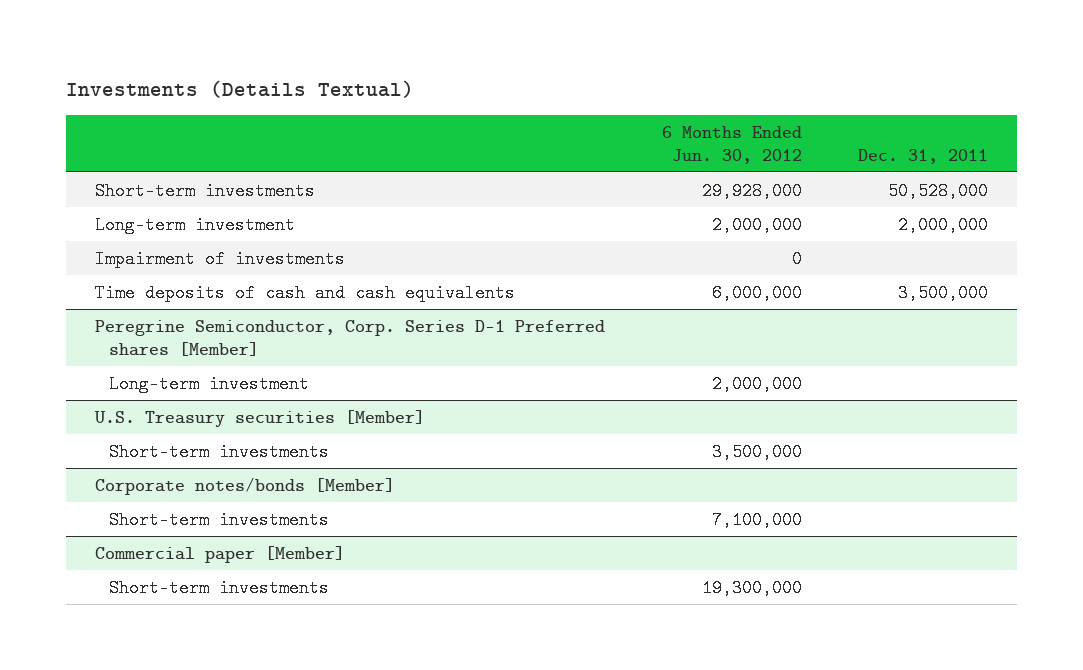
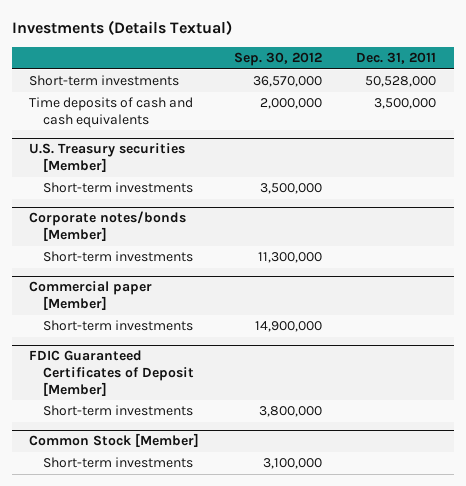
- | 6 Months Ended Jun. 30, 2012 | Dec. 31, 2011
+ | Sep. 30, 2012 | Dec. 31, 2011
- Long-term investment | 2,000,000 | 2,000,000
- Impairment of investments | 0 |
- Peregrine Semiconductor, Corp. Series D-1 Preferred shares [Member]
- Long-term investment | 2,000,000 |
+ FDIC Guaranteed Certificates of Deposit [Member]
+ Short-term investments | 3,800,000 |
+ Common Stock [Member]
+ Short-term investments | 3,100,000 |

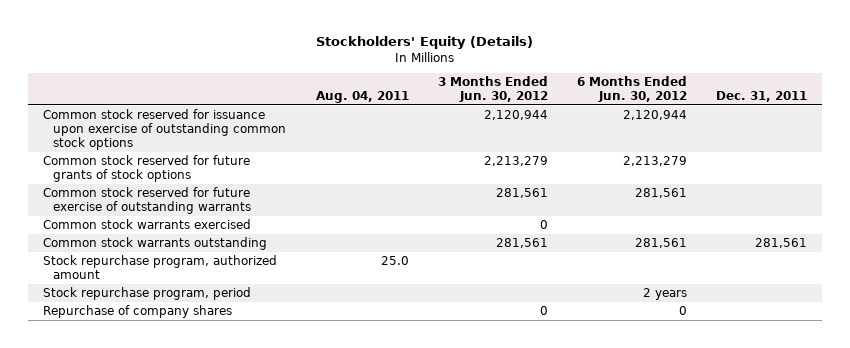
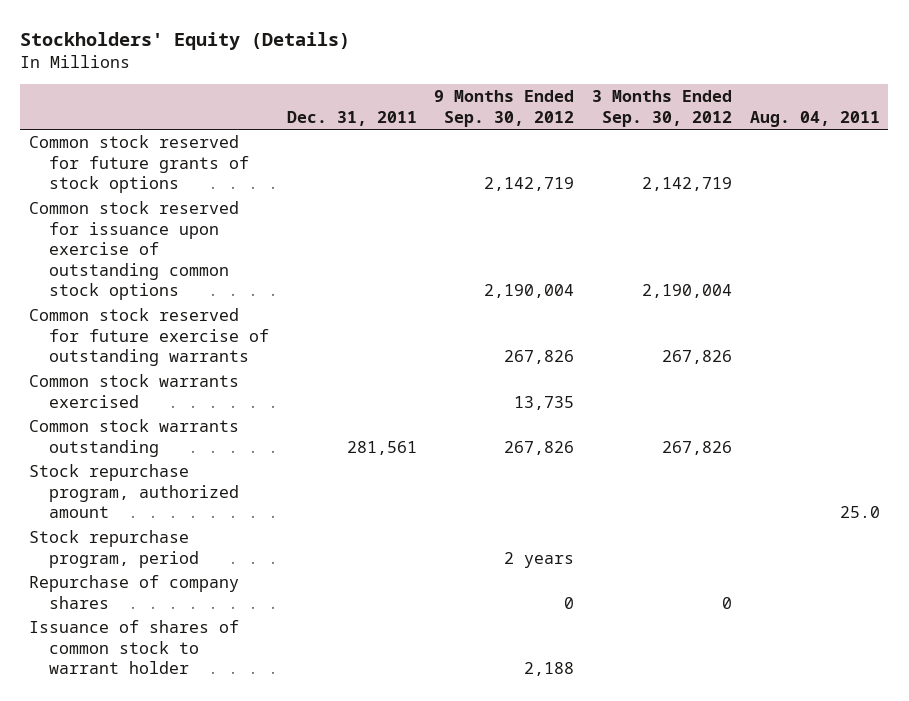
- | Aug. 04, 2011 | 3 Months Ended Jun. 30, 2012 | 6 Months Ended Jun. 30, 2012 | Dec. 31, 2011
+ | Dec. 31, 2011 | 9 Months Ended Sep. 30, 2012 | 3 Months Ended Sep. 30, 2012 | Aug. 04, 2011
moved down: Common stock reserved for issuance upon exercise of outstanding common stock options | | 2,190,004 | 2,190,004 |
+ Issuance of shares of common stock to warrant holder | | 2,188 | |

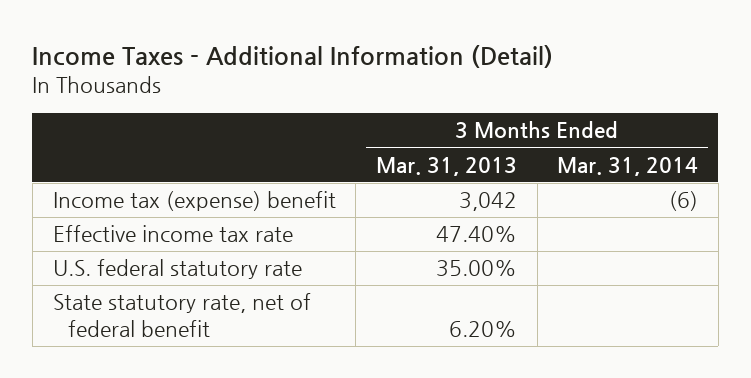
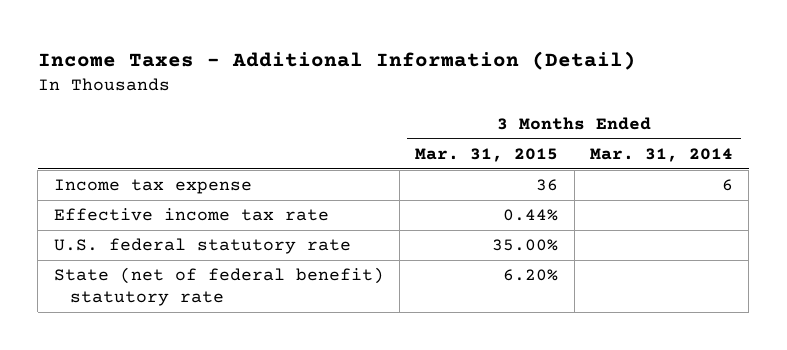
- | 3 Months Ended Mar. 31, 2013 | 3 Months Ended Mar. 31, 2014
+ | 3 Months Ended Mar. 31, 2015 | 3 Months Ended Mar. 31, 2014
- Income tax (expense) benefit | 3,042 | (6)
+ Income tax expense | 36 | 6
- State statutory rate, net of federal benefit | 6.20% |
+ State (net of federal benefit) statutory rate | 6.20% |

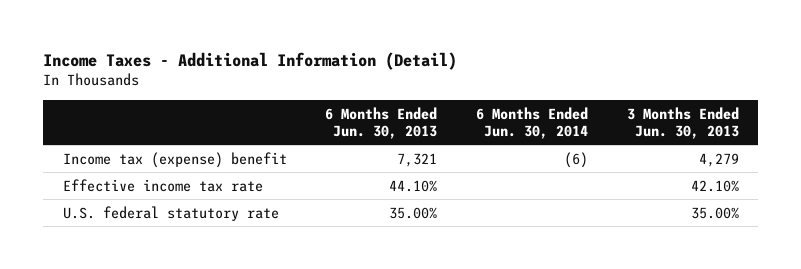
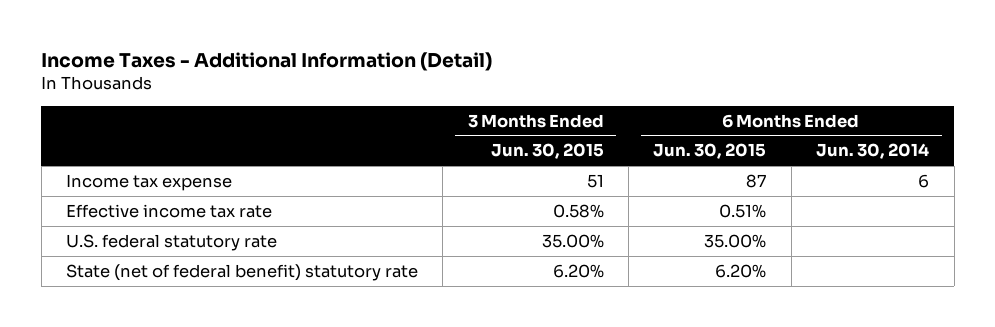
- | 6 Months Ended Jun. 30, 2013 | 6 Months Ended Jun. 30, 2014 | 3 Months Ended Jun. 30, 2013
+ | 3 Months Ended Jun. 30, 2015 | 6 Months Ended Jun. 30, 2015 | 6 Months Ended Jun. 30, 2014
- Income tax (expense) benefit | 7,321 | (6) | 4,279
+ Income tax expense | 51 | 87 | 6
+ State (net of federal benefit) statutory rate | 6.20% | 6.20% |

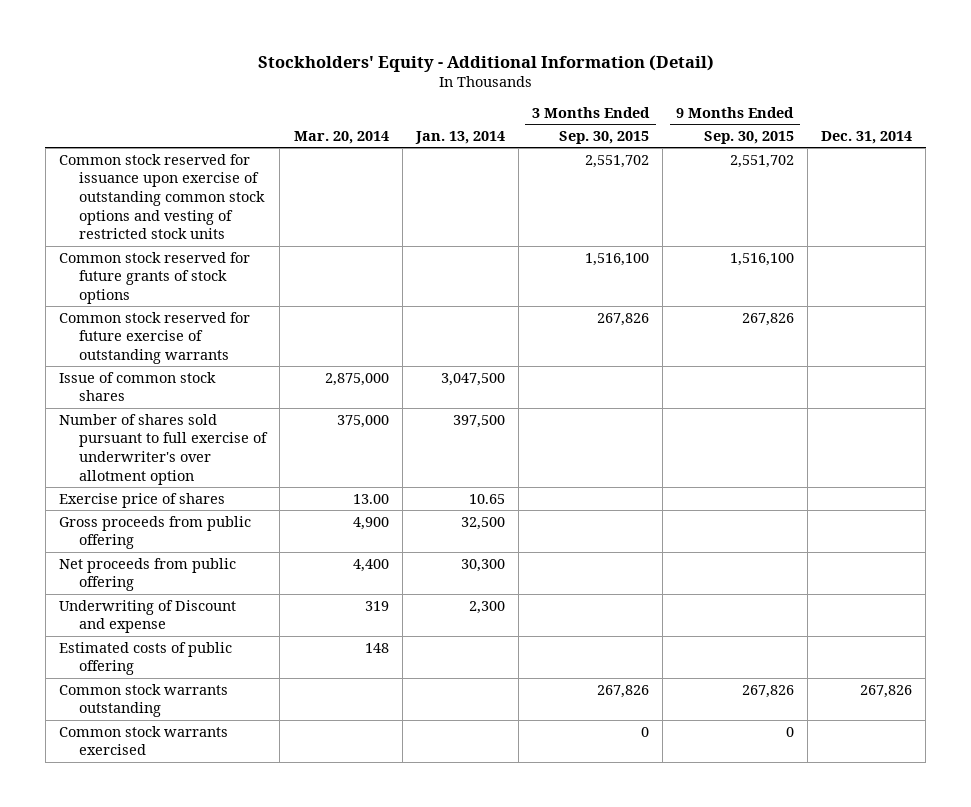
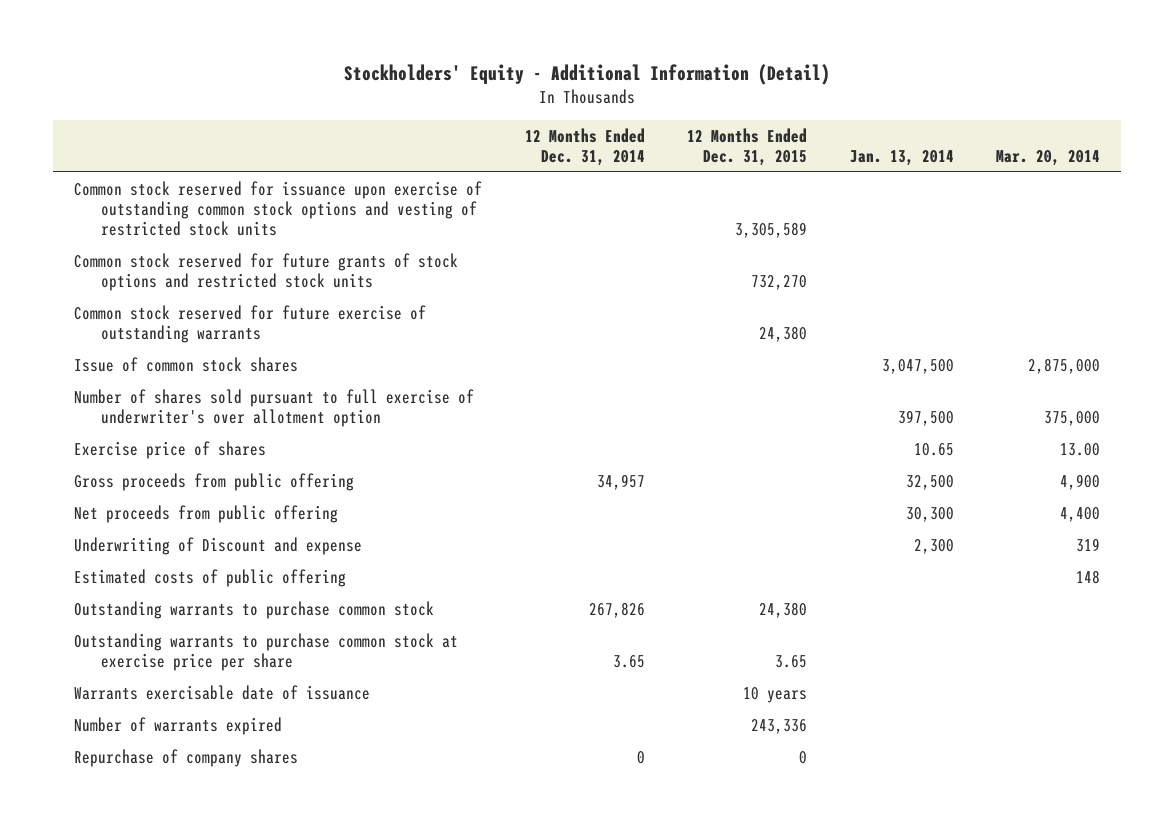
- | Mar. 20, 2014 | Jan. 13, 2014 | 3 Months Ended Sep. 30, 2015 | 9 Months Ended Sep. 30, 2015 | Dec. 31, 2014
+ | 12 Months Ended Dec. 31, 2014 | 12 Months Ended Dec. 31, 2015 | Jan. 13, 2014 | Mar. 20, 2014
- Common stock reserved for future grants of stock options | | | 1,516,100 | 1,516,100 |
+ Common stock reserved for future grants of stock options and restricted stock units | | 732,270 | |
- Common stock warrants outstanding | | | 267,826 | 267,826 | 267,826
- Common stock warrants exercised | | | 0 | 0 |
+ Outstanding warrants to purchase common stock | 267,826 | 24,380 | |
+ Outstanding warrants to purchase common stock at exercise price per share | 3.65 | 3.65 | |
+ Warrants exercisable date of issuance | | 10 years | |
+ Number of warrants expired | | 243,336 | |
+ Repurchase of company shares | 0 | 0 | |

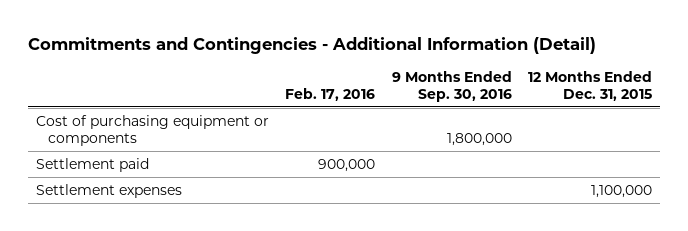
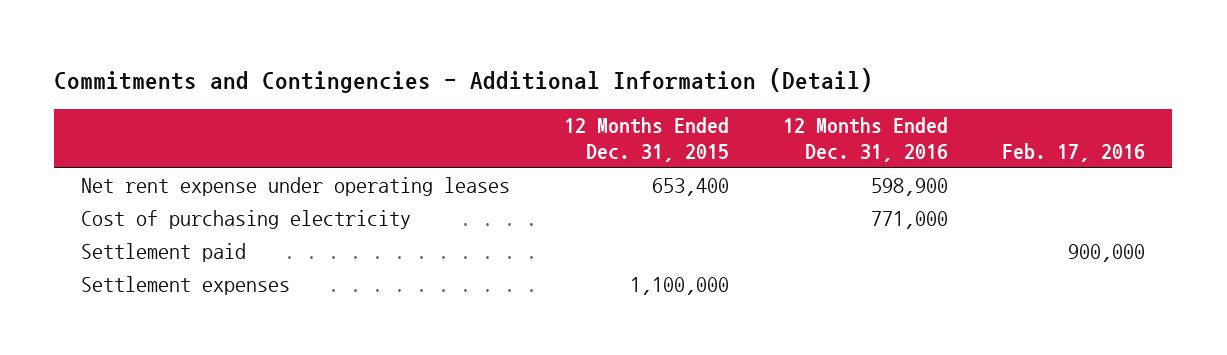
- | Feb. 17, 2016 | 9 Months Ended Sep. 30, 2016 | 12 Months Ended Dec. 31, 2015
+ | 12 Months Ended Dec. 31, 2015 | 12 Months Ended Dec. 31, 2016 | Feb. 17, 2016
- Cost of purchasing equipment or components | | 1,800,000 |
+ Net rent expense under operating leases | 653,400 | 598,900 |
+ Cost of purchasing electricity | | 771,000 |

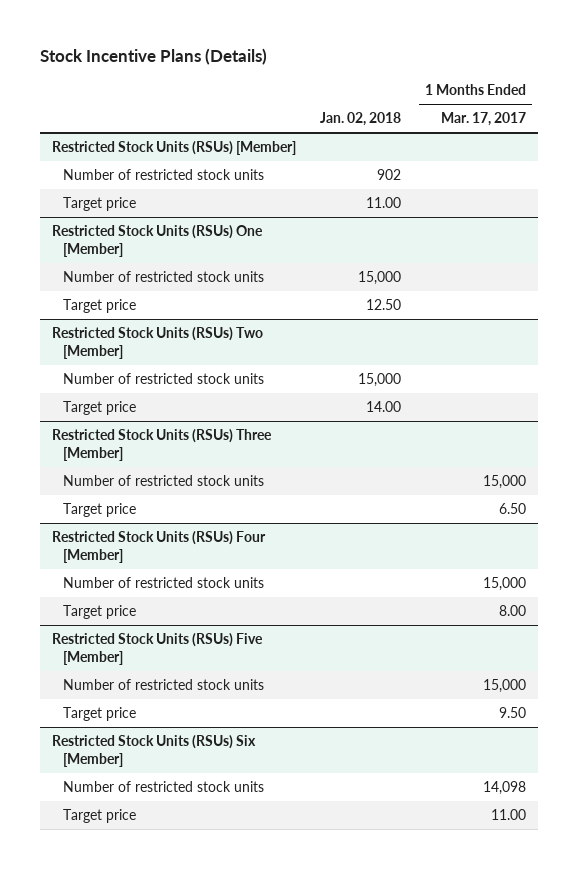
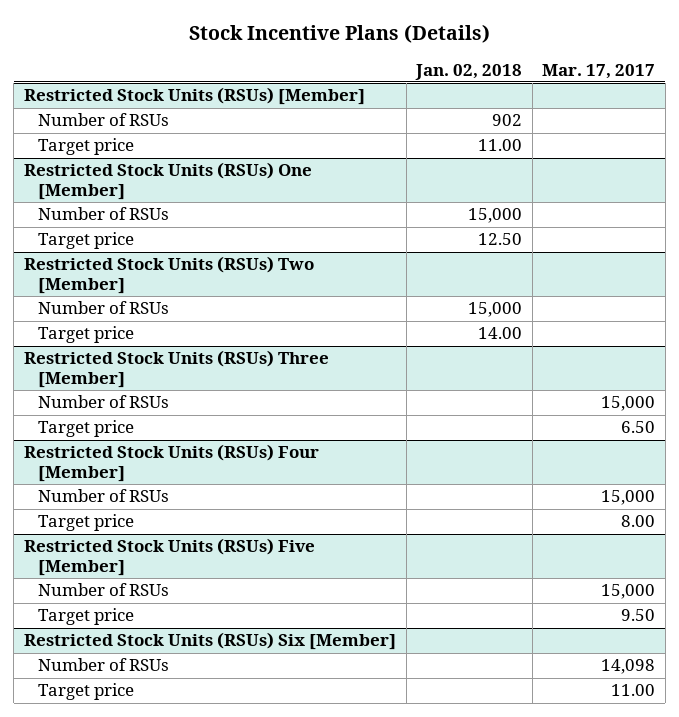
- | Jan. 02, 2018 | 1 Months Ended Mar. 17, 2017
+ | Jan. 02, 2018 | Mar. 17, 2017
@ Restricted Stock Units (RSUs) [Member]
- Number of restricted stock units | 902 |
+ Number of RSUs | 902 |
@ Restricted Stock Units (RSUs) One [Member]
- Number of restricted stock units | 15,000 |
+ Number of RSUs | 15,000 |
@ Restricted Stock Units (RSUs) Two [Member]
- Number of restricted stock units | 15,000 |
+ Number of RSUs | 15,000 |
@ Restricted Stock Units (RSUs) Three [Member]
- Number of restricted stock units | | 15,000
+ Number of RSUs | | 15,000
@ Restricted Stock Units (RSUs) Four [Member]
- Number of restricted stock units | | 15,000
+ Number of RSUs | | 15,000
@ Restricted Stock Units (RSUs) Five [Member]
- Number of restricted stock units | | 15,000
+ Number of RSUs | | 15,000
@ Restricted Stock Units (RSUs) Six [Member]
- Number of restricted stock units | | 14,098
+ Number of RSUs | | 14,098

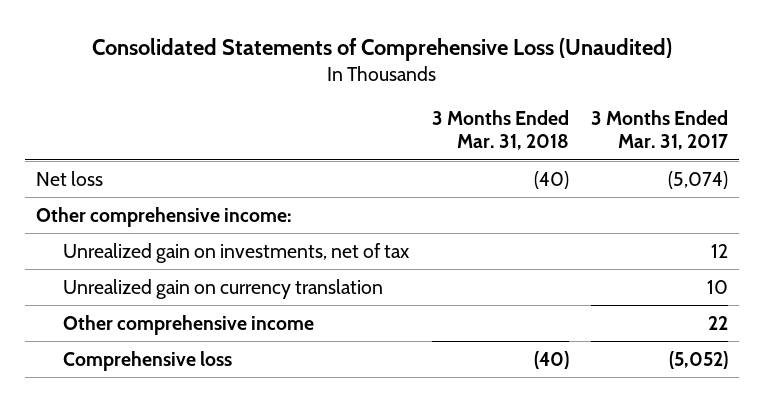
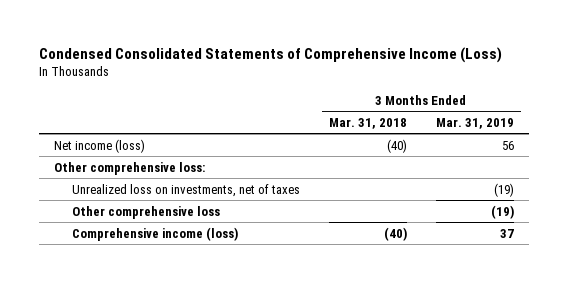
- Consolidated Statements of Comprehensive Loss (Unaudited)
+ Condensed Consolidated Statements of Comprehensive Income (Loss)
- | 3 Months Ended Mar. 31, 2018 | 3 Months Ended Mar. 31, 2017
+ | 3 Months Ended Mar. 31, 2018 | 3 Months Ended Mar. 31, 2019
- Net loss | (40) | (5,074)
- Other comprehensive income:
- Unrealized gain on investments, net of tax | | 12
- Unrealized gain on currency translation | | 10
- Other comprehensive income | | 22
- Comprehensive loss | (40) | (5,052)
+ Net income (loss) | (40) | 56
+ Other comprehensive loss:
+ Unrealized loss on investments, net of taxes | | (19)
+ Other comprehensive loss | | (19)
+ Comprehensive income (loss) | (40) | 37

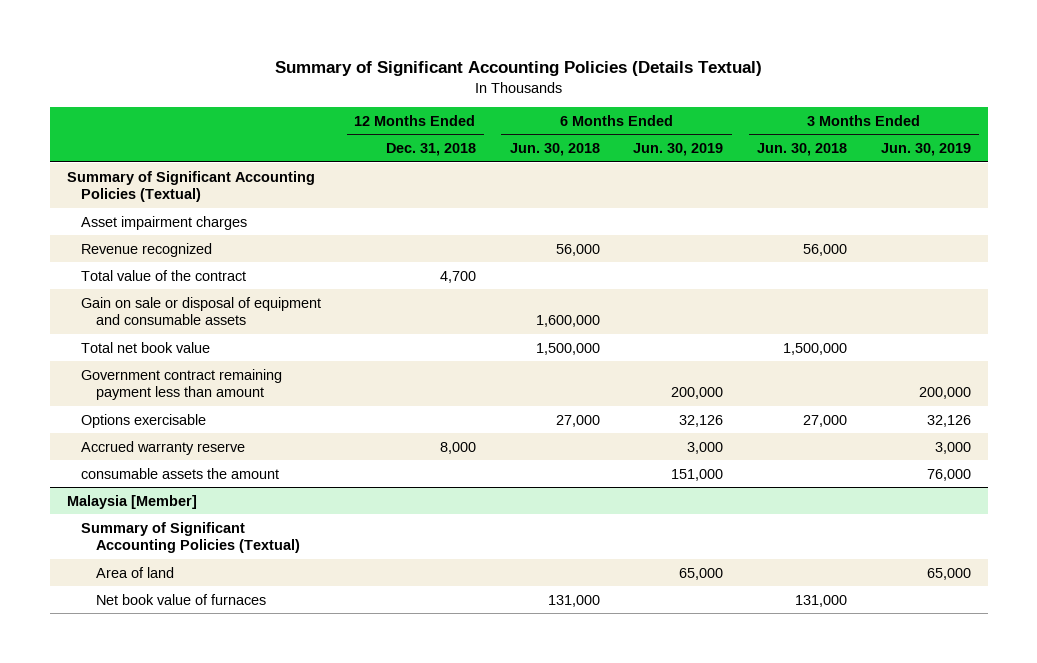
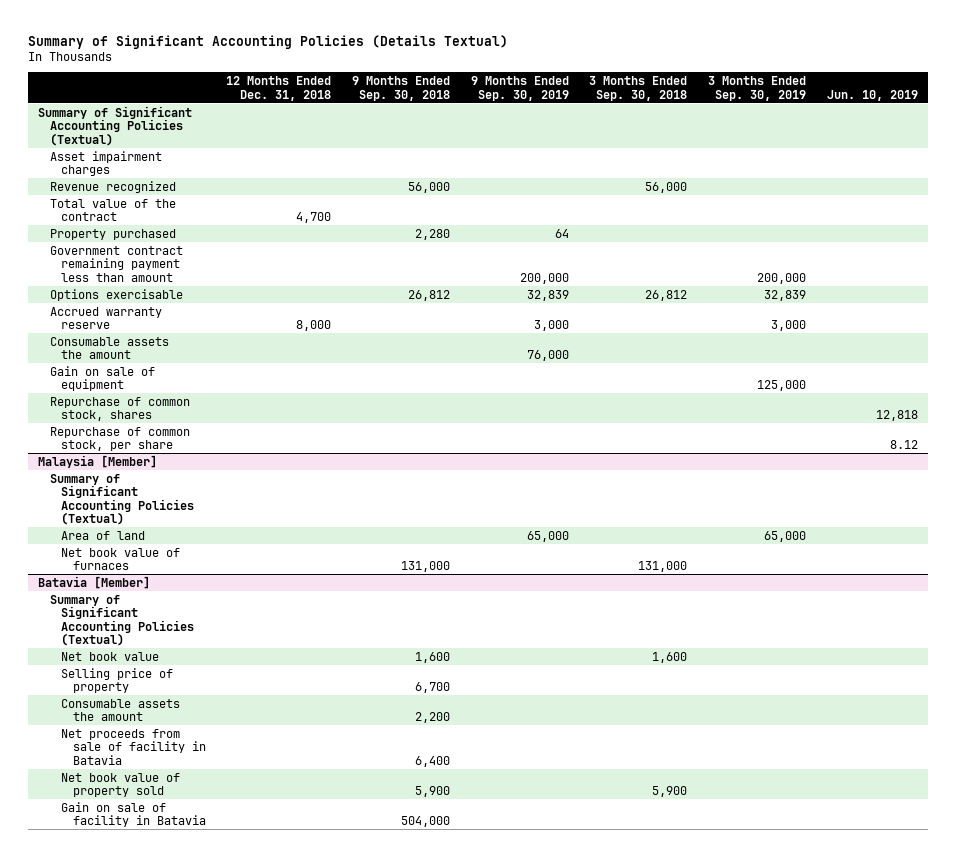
- | 12 Months Ended Dec. 31, 2018 | 6 Months Ended Jun. 30, 2018 | 6 Months Ended Jun. 30, 2019 | 3 Months Ended Jun. 30, 2018 | 3 Months Ended Jun. 30, 2019
+ | 12 Months Ended Dec. 31, 2018 | 9 Months Ended Sep. 30, 2018 | 9 Months Ended Sep. 30, 2019 | 3 Months Ended Sep. 30, 2018 | 3 Months Ended Sep. 30, 2019 | Jun. 10, 2019
- Gain on sale or disposal of equipment and consumable assets | | 1,600,000 | | |
- Total net book value | | 1,500,000 | | 1,500,000 |
+ Property purchased | | 2,280 | 64 | | |
- consumable assets the amount | | | 151,000 | | 76,000
+ Consumable assets the amount | | | 76,000 | | |
+ Gain on sale of equipment | | | | | 125,000 |
+ Repurchase of common stock, shares | | | | | | 12,818
+ Repurchase of common stock, per share | | | | | | 8.12
+ Batavia [Member]
+ Summary of Significant Accounting Policies (Textual)
+ Net book value | | 1,600 | | 1,600 | |
+ Selling price of property | | 6,700 | | | |
+ Consumable assets the amount | | 2,200 | | | |
+ Net proceeds from sale of facility in Batavia | | 6,400 | | | |
+ Net book value of property sold | | 5,900 | | 5,900 | |
+ Gain on sale of facility in Batavia | | 504,000 | | | |

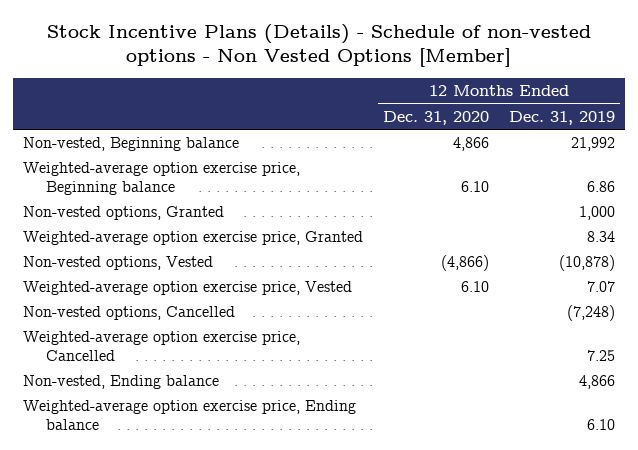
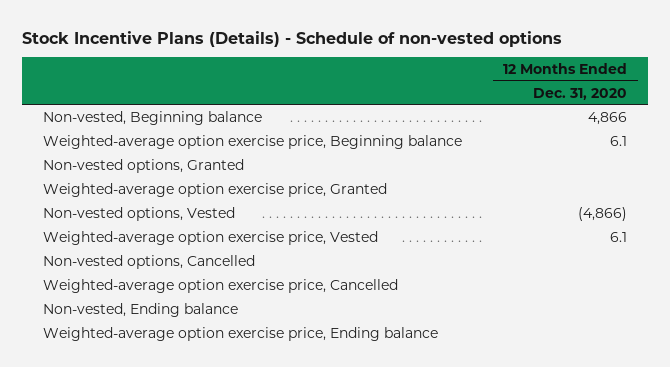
- Stock Incentive Plans (Details) - Schedule of non-vested options - Non Vested Options [Member]
+ Stock Incentive Plans (Details) - Schedule of non-vested options
- | 12 Months Ended Dec. 31, 2020 | 12 Months Ended Dec. 31, 2019
+ | 12 Months Ended Dec. 31, 2020
- Weighted-average option exercise price, Beginning balance | 6.10 | 6.86
+ Weighted-average option exercise price, Beginning balance | 6.1
- Weighted-average option exercise price, Vested | 6.10 | 7.07
+ Weighted-average option exercise price, Vested | 6.1

